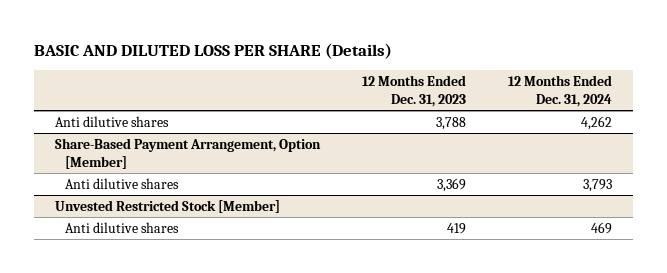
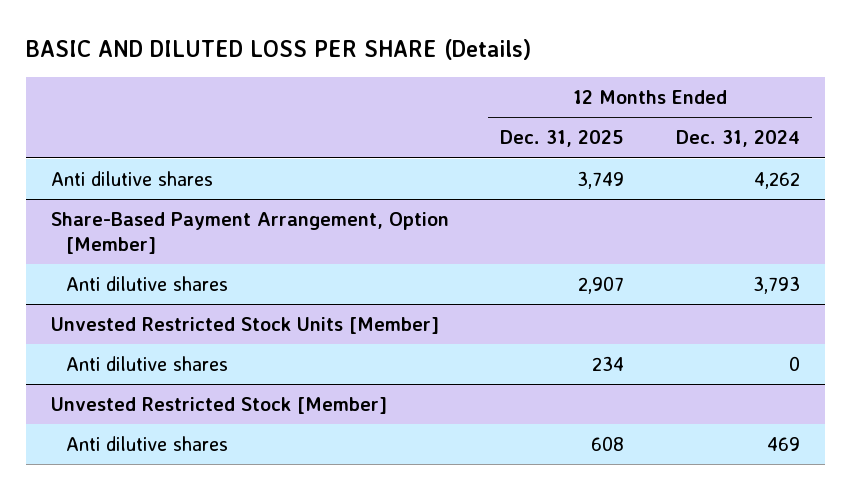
- | 12 Months Ended Dec. 31, 2023 | 12 Months Ended Dec. 31, 2024
+ | 12 Months Ended Dec. 31, 2025 | 12 Months Ended Dec. 31, 2024
+ Unvested Restricted Stock Units [Member]
+ Anti dilutive shares | 234 | 0

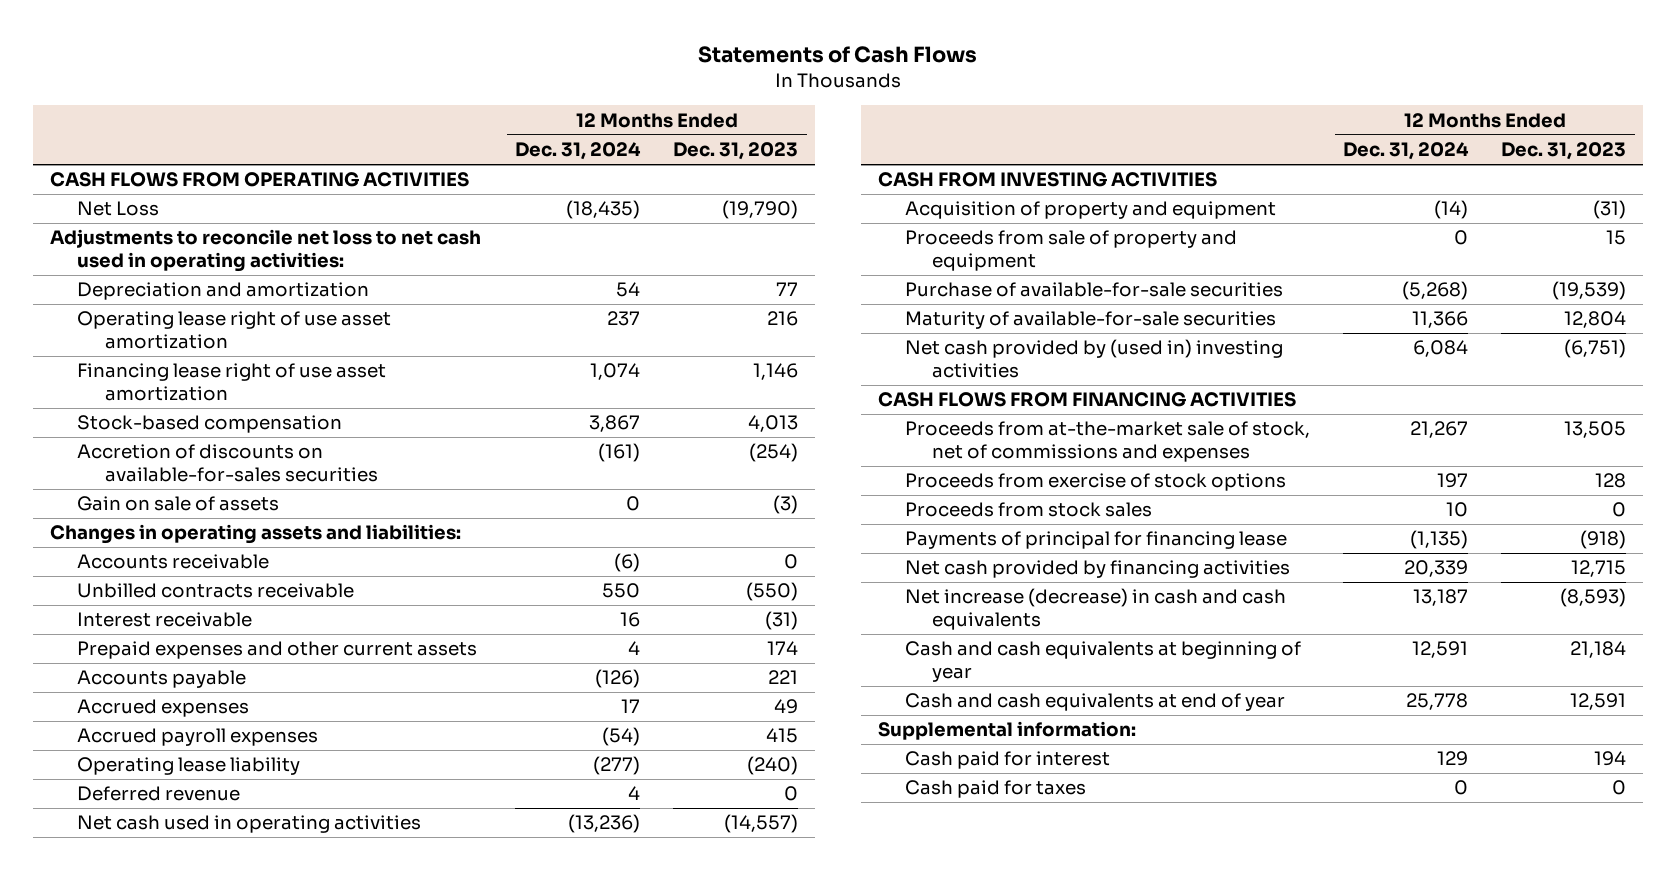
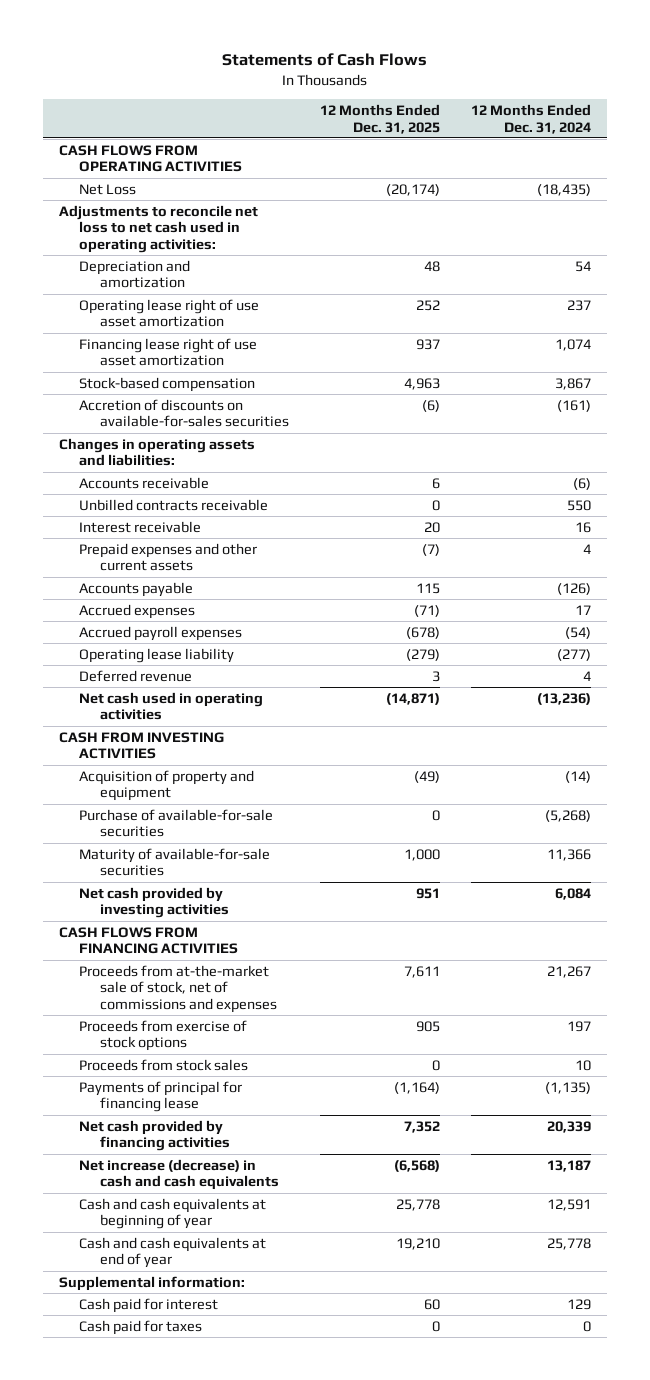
- | 12 Months Ended Dec. 31, 2024 | 12 Months Ended Dec. 31, 2023
+ | 12 Months Ended Dec. 31, 2025 | 12 Months Ended Dec. 31, 2024
- Gain on sale of assets | 0 | (3)
- Proceeds from sale of property and equipment | 0 | 15
- Net cash provided by (used in) investing activities | 6,084 | (6,751)
+ Net cash provided by investing activities | 951 | 6,084

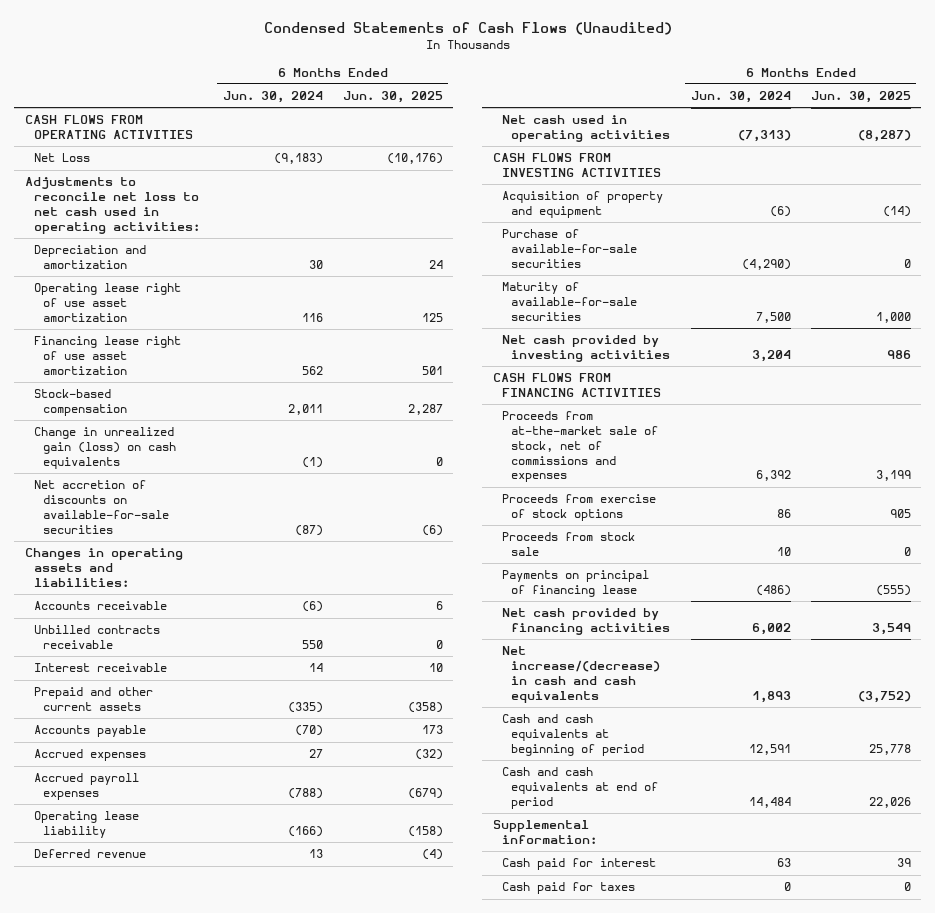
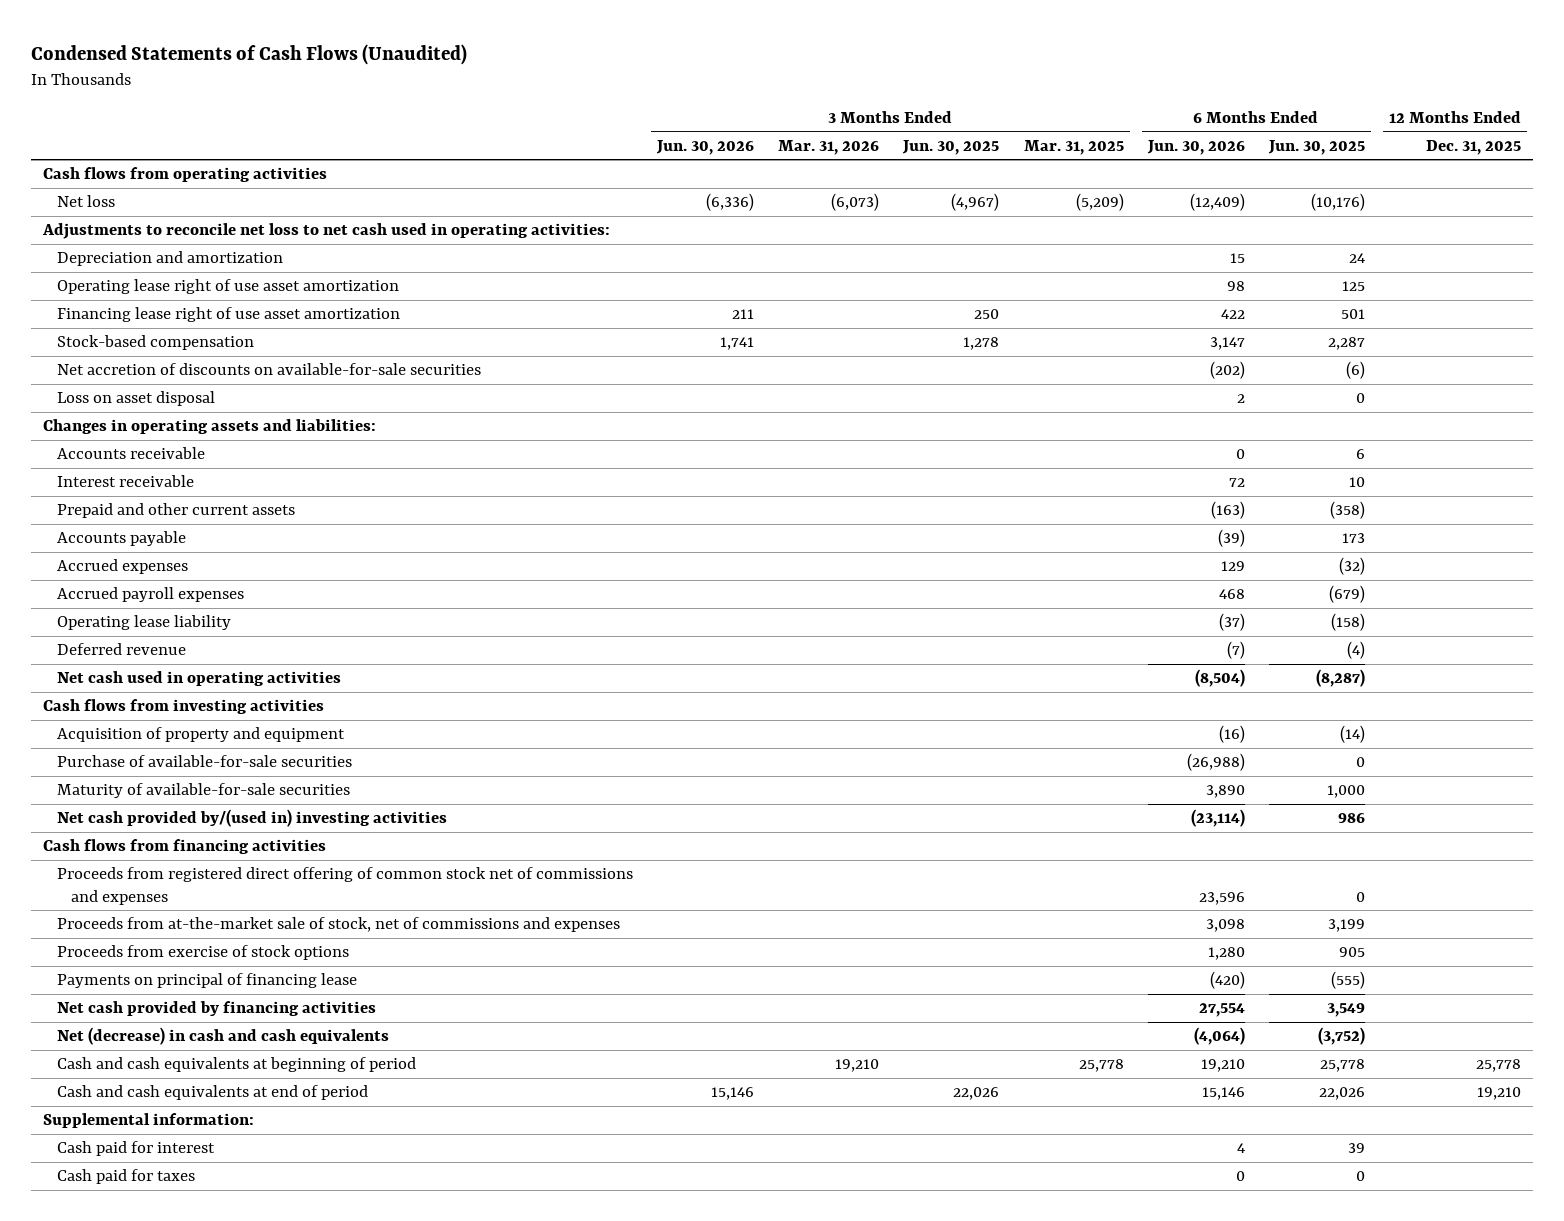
- | 6 Months Ended Jun. 30, 2024 | 6 Months Ended Jun. 30, 2025
+ | 3 Months Ended Jun. 30, 2026 | 3 Months Ended Mar. 31, 2026 | 3 Months Ended Jun. 30, 2025 | 3 Months Ended Mar. 31, 2025 | 6 Months Ended Jun. 30, 2026 | 6 Months Ended Jun. 30, 2025 | 12 Months Ended Dec. 31, 2025
- CASH FLOWS FROM OPERATING ACTIVITIES
- Net Loss | (9,183) | (10,176)
+ Cash flows from operating activities
+ Net loss | (6,336) | (6,073) | (4,967) | (5,209) | (12,409) | (10,176) |
- Change in unrealized gain (loss) on cash equivalents | (1) | 0
+ Loss on asset disposal | | | | | 2 | 0 |
- Unbilled contracts receivable | 550 | 0
- CASH FLOWS FROM INVESTING ACTIVITIES
+ Cash flows from investing activities
- Net cash provided by investing activities | 3,204 | 986
- CASH FLOWS FROM FINANCING ACTIVITIES
+ Net cash provided by/(used in) investing activities | | | | | (23,114) | 986 |
+ Cash flows from financing activities
+ Proceeds from registered direct offering of common stock net of commissions and expenses | | | | | 23,596 | 0 |
- Proceeds from stock sale | 10 | 0
- Net increase/(decrease) in cash and cash equivalents | 1,893 | (3,752)
+ Net (decrease) in cash and cash equivalents | | | | | (4,064) | (3,752) |

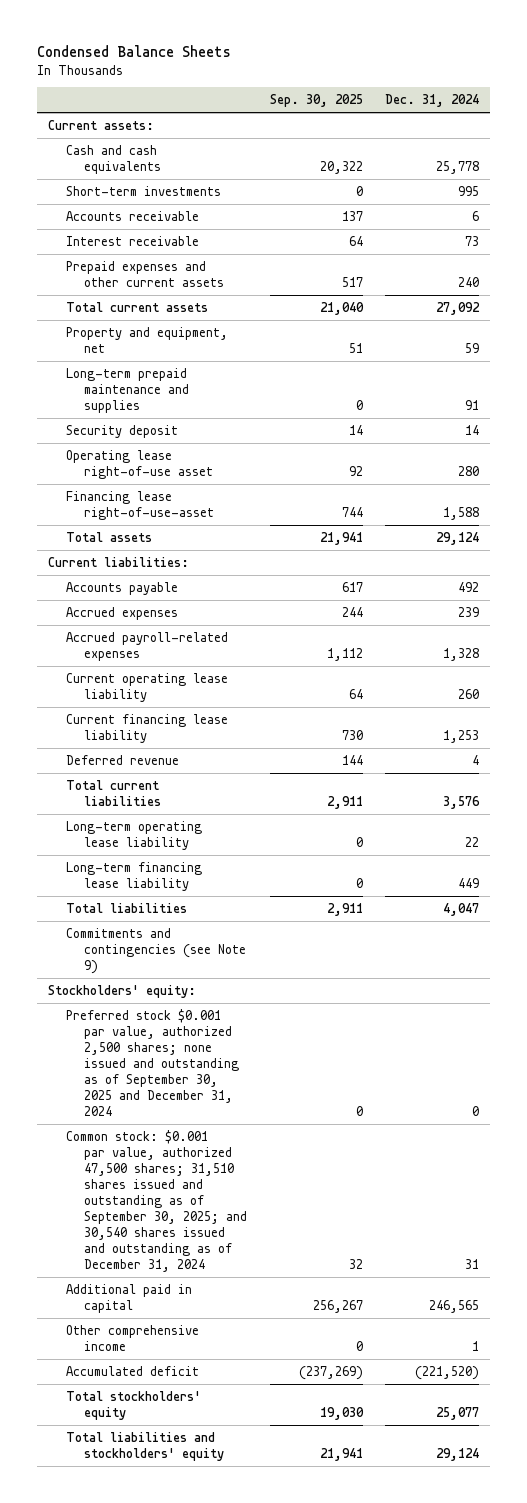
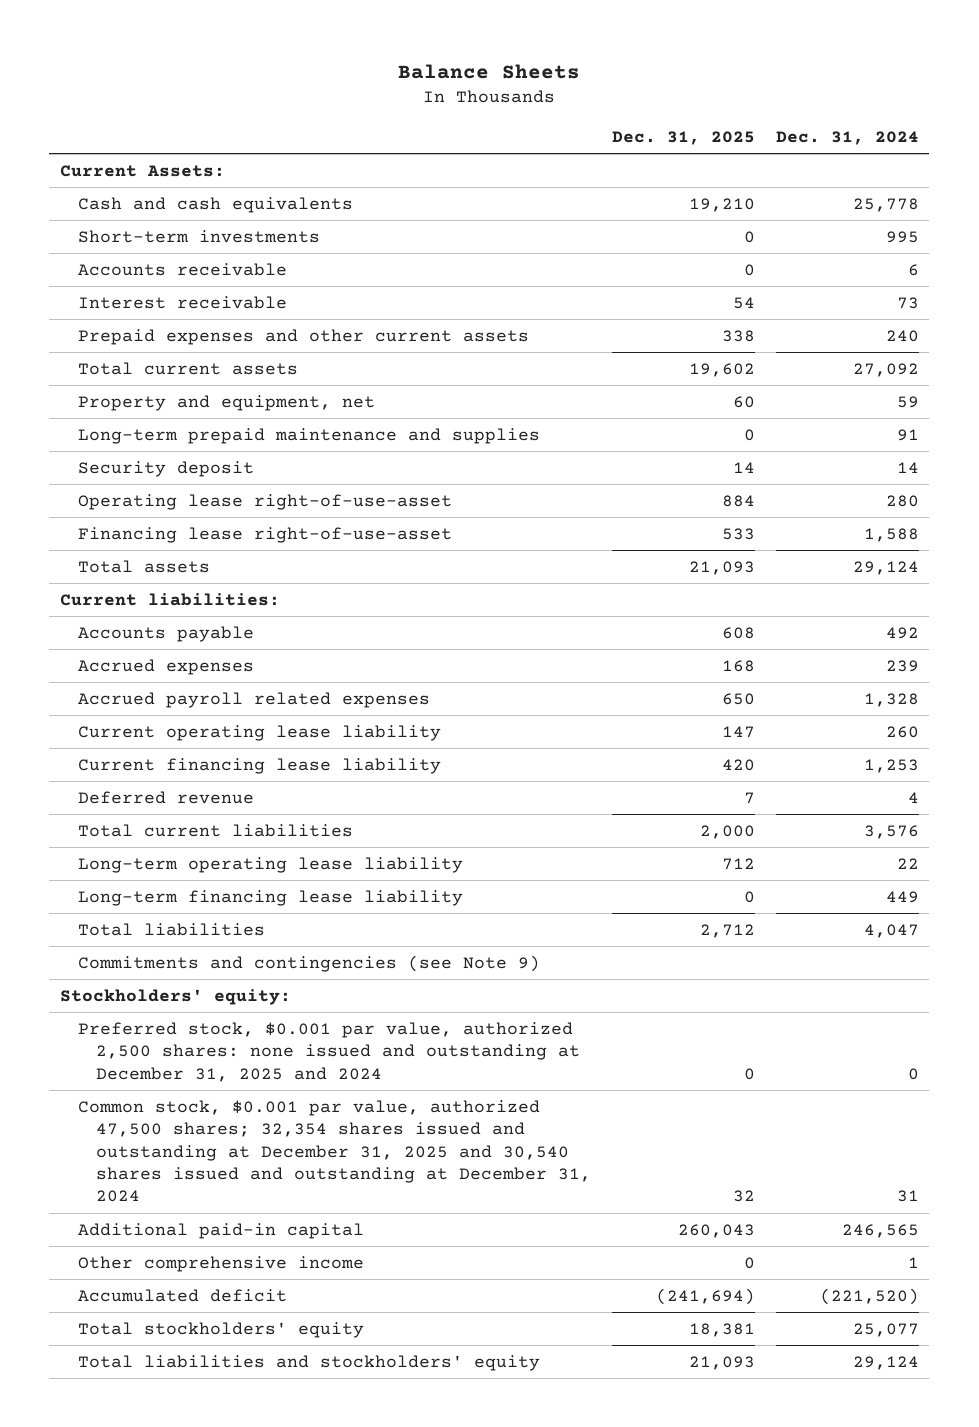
- Condensed Balance Sheets
+ Balance Sheets
- | Sep. 30, 2025 | Dec. 31, 2024
+ | Dec. 31, 2025 | Dec. 31, 2024
- Current assets:
+ Current Assets:
- Operating lease right-of-use asset | 92 | 280
+ Operating lease right-of-use-asset | 884 | 280
- Accrued payroll-related expenses | 1,112 | 1,328
+ Accrued payroll related expenses | 650 | 1,328
- Preferred stock $0.001 par value, authorized 2,500 shares; none issued and outstanding as of September 30, 2025 and December 31, 2024 | 0 | 0
- Common stock: $0.001 par value, authorized 47,500 shares; 31,510 shares issued and outstanding as of September 30, 2025; and 30,540 shares issued and outstanding as of December 31, 2024 | 32 | 31
- Additional paid in capital | 256,267 | 246,565
+ Preferred stock, $0.001 par value, authorized 2,500 shares: none issued and outstanding at December 31, 2025 and 2024 | 0 | 0
+ Common stock, $0.001 par value, authorized 47,500 shares; 32,354 shares issued and outstanding at December 31, 2025 and 30,540 shares issued and outstanding at December 31, 2024 | 32 | 31
+ Additional paid-in capital | 260,043 | 246,565

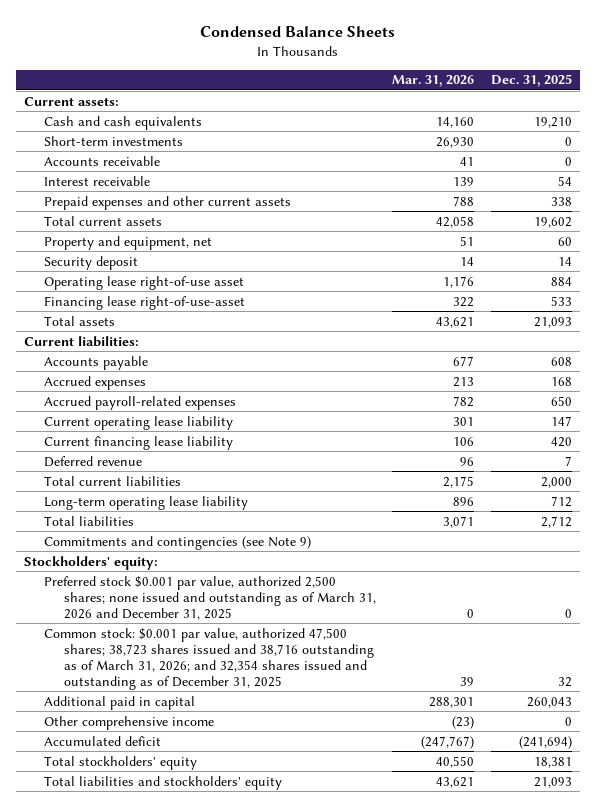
- Balance Sheets
+ Condensed Balance Sheets
- | Dec. 31, 2025 | Dec. 31, 2024
+ | Mar. 31, 2026 | Dec. 31, 2025
- Current Assets:
+ Current assets:
- Long-term prepaid maintenance and supplies | 0 | 91
- Operating lease right-of-use-asset | 884 | 280
+ Operating lease right-of-use asset | 1,176 | 884
- Accrued payroll related expenses | 650 | 1,328
+ Accrued payroll-related expenses | 782 | 650
- Long-term financing lease liability | 0 | 449
- Preferred stock, $0.001 par value, authorized 2,500 shares: none issued and outstanding at December 31, 2025 and 2024 | 0 | 0
- Common stock, $0.001 par value, authorized 47,500 shares; 32,354 shares issued and outstanding at December 31, 2025 and 30,540 shares issued and outstanding at December 31, 2024 | 32 | 31
- Additional paid-in capital | 260,043 | 246,565
+ Preferred stock $0.001 par value, authorized 2,500 shares; none issued and outstanding as of March 31, 2026 and December 31, 2025 | 0 | 0
+ Common stock: $0.001 par value, authorized 47,500 shares; 38,723 shares issued and 38,716 outstanding as of March 31, 2026; and 32,354 shares issued and outstanding as of December 31, 2025 | 39 | 32
+ Additional paid in capital | 288,301 | 260,043

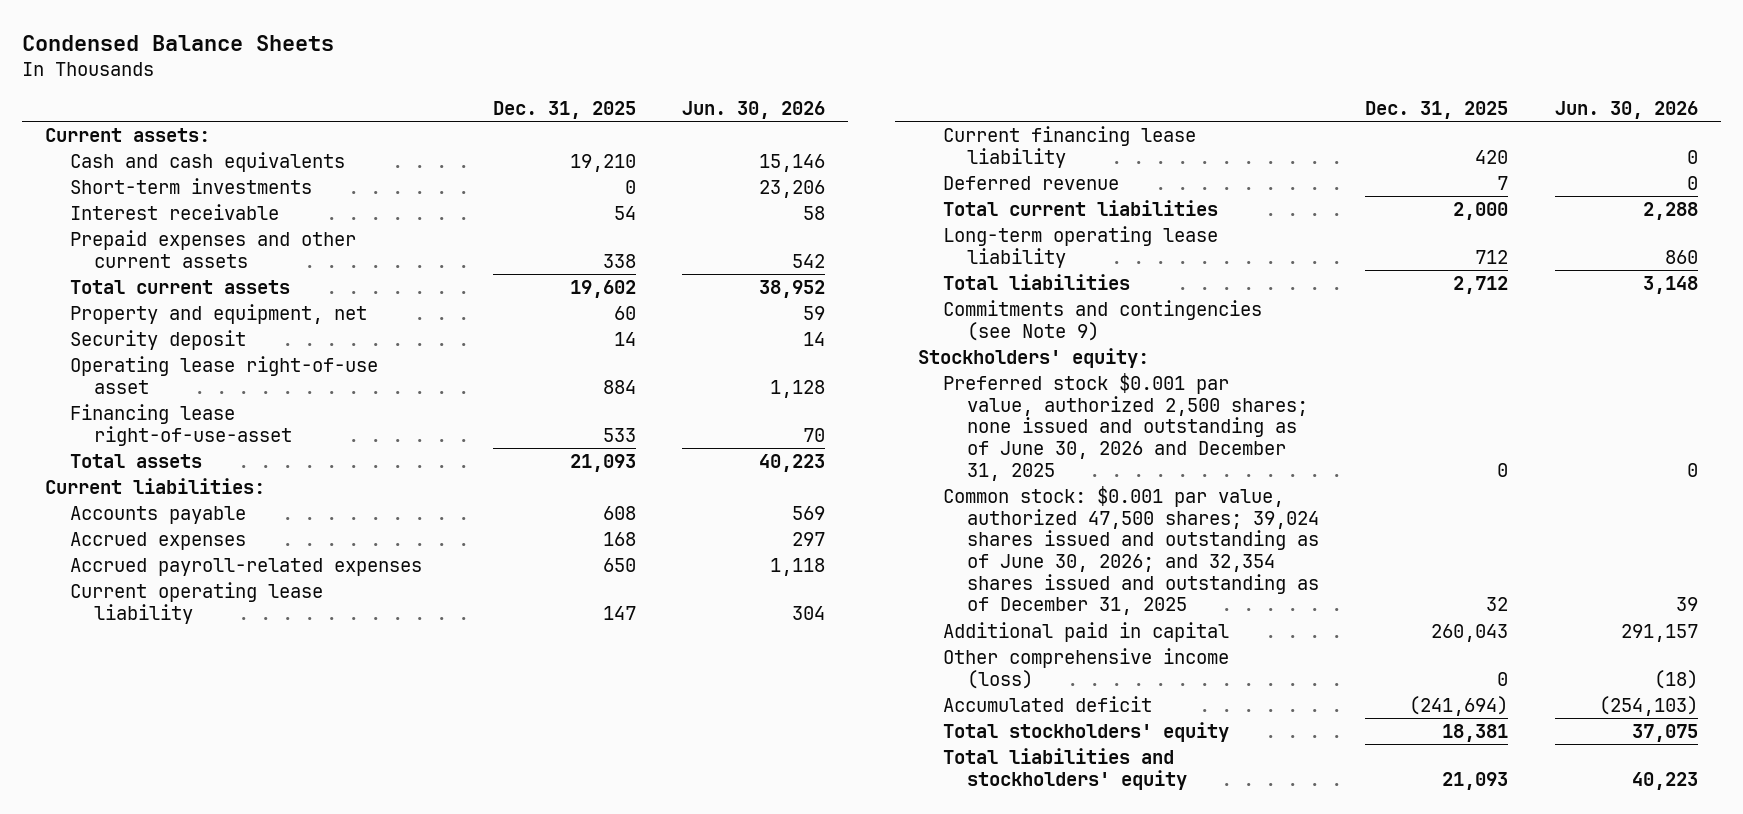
- | Mar. 31, 2026 | Dec. 31, 2025
+ | Dec. 31, 2025 | Jun. 30, 2026
- Accounts receivable | 41 | 0
- Preferred stock $0.001 par value, authorized 2,500 shares; none issued and outstanding as of March 31, 2026 and December 31, 2025 | 0 | 0
- Common stock: $0.001 par value, authorized 47,500 shares; 38,723 shares issued and 38,716 outstanding as of March 31, 2026; and 32,354 shares issued and outstanding as of December 31, 2025 | 39 | 32
+ Preferred stock $0.001 par value, authorized 2,500 shares; none issued and outstanding as of June 30, 2026 and December 31, 2025 | 0 | 0
+ Common stock: $0.001 par value, authorized 47,500 shares; 39,024 shares issued and outstanding as of June 30, 2026; and 32,354 shares issued and outstanding as of December 31, 2025 | 32 | 39
- Other comprehensive income | (23) | 0
+ Other comprehensive income (loss) | 0 | (18)

